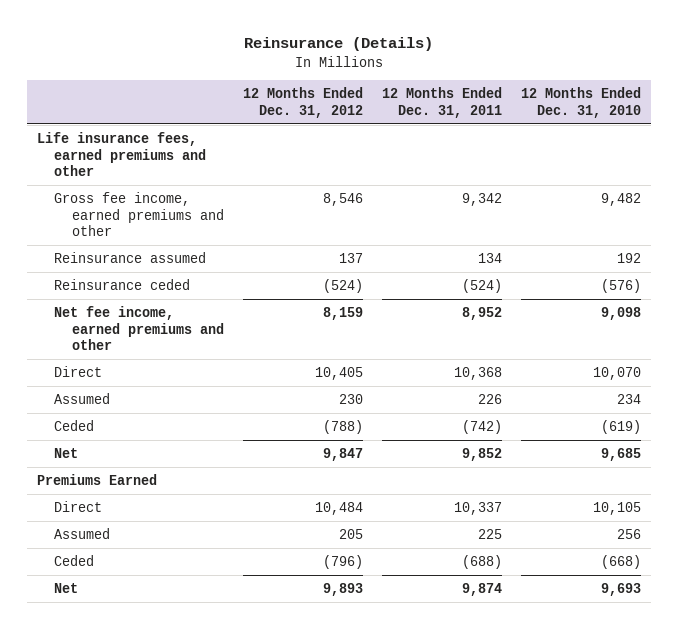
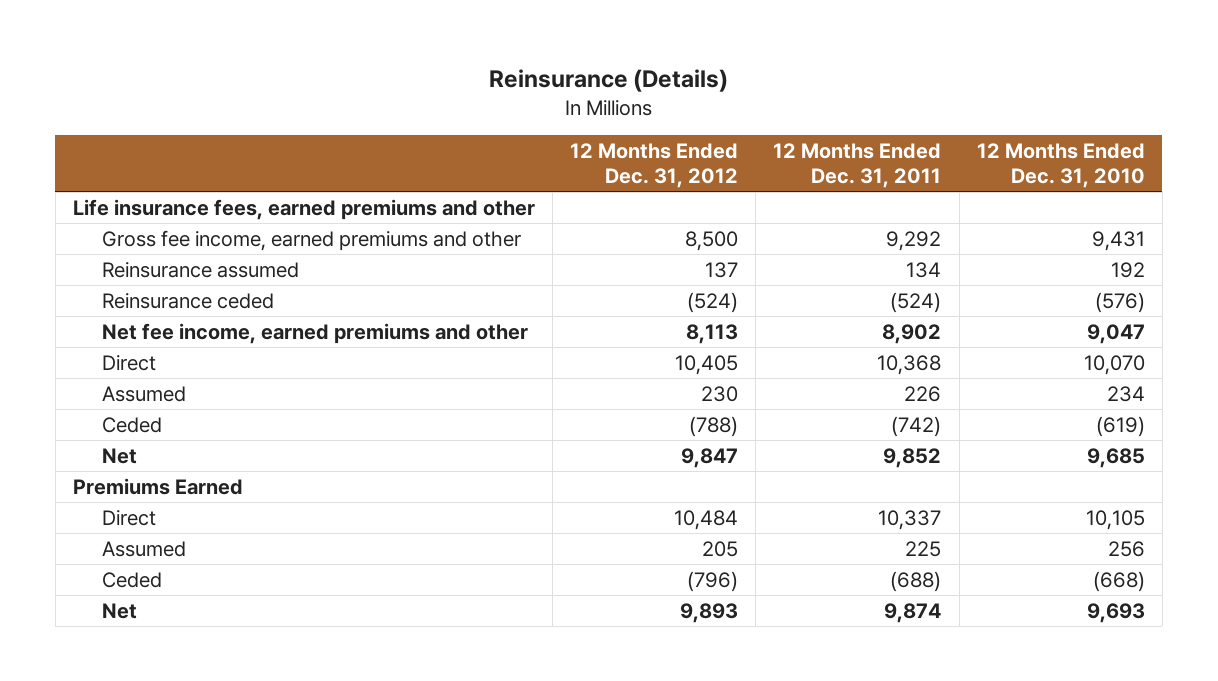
- Gross fee income, earned premiums and other | 8,546 | 9,342 | 9,482
+ Gross fee income, earned premiums and other | 8,500 | 9,292 | 9,431
- Net fee income, earned premiums and other | 8,159 | 8,952 | 9,098
+ Net fee income, earned premiums and other | 8,113 | 8,902 | 9,047

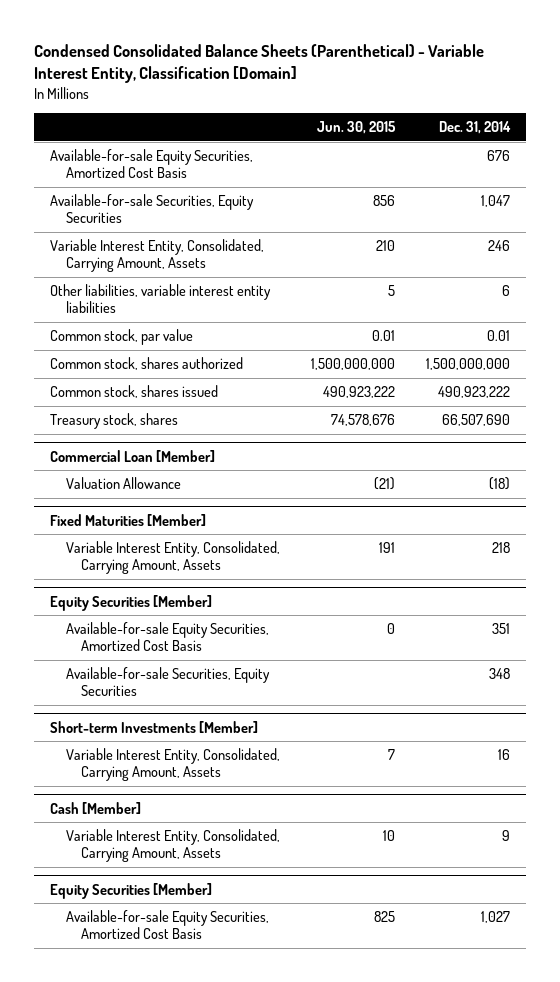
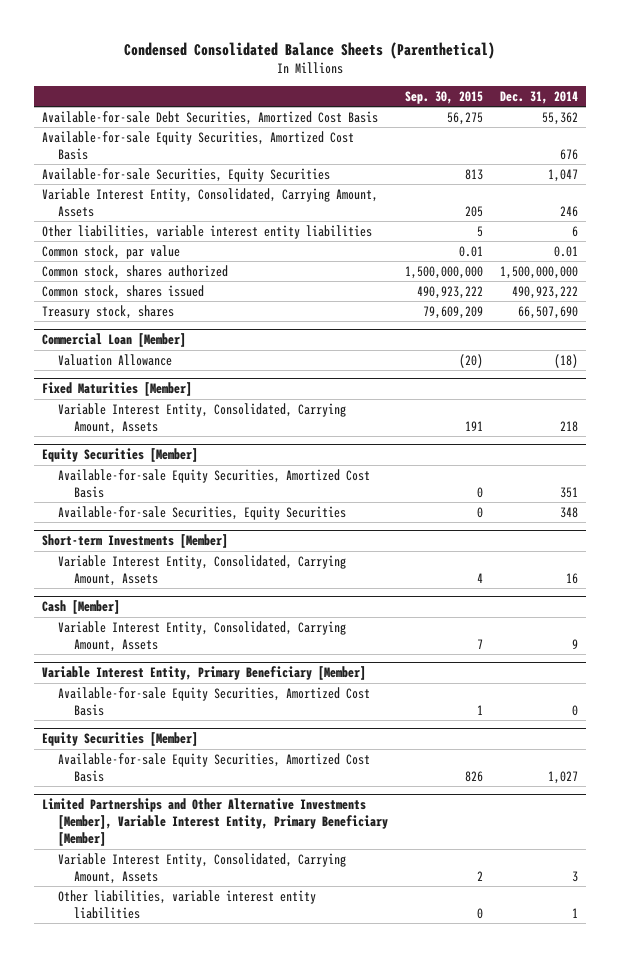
- Condensed Consolidated Balance Sheets (Parenthetical) - Variable Interest Entity, Classification [Domain]
+ Condensed Consolidated Balance Sheets (Parenthetical)
- | Jun. 30, 2015 | Dec. 31, 2014
+ | Sep. 30, 2015 | Dec. 31, 2014
+ Available-for-sale Debt Securities, Amortized Cost Basis | 56,275 | 55,362
+ Variable Interest Entity, Primary Beneficiary [Member]
+ Available-for-sale Equity Securities, Amortized Cost Basis | 1 | 0
+ Limited Partnerships and Other Alternative Investments [Member], Variable Interest Entity, Primary Beneficiary [Member]
+ Variable Interest Entity, Consolidated, Carrying Amount, Assets | 2 | 3
+ Other liabilities, variable interest entity liabilities | 0 | 1

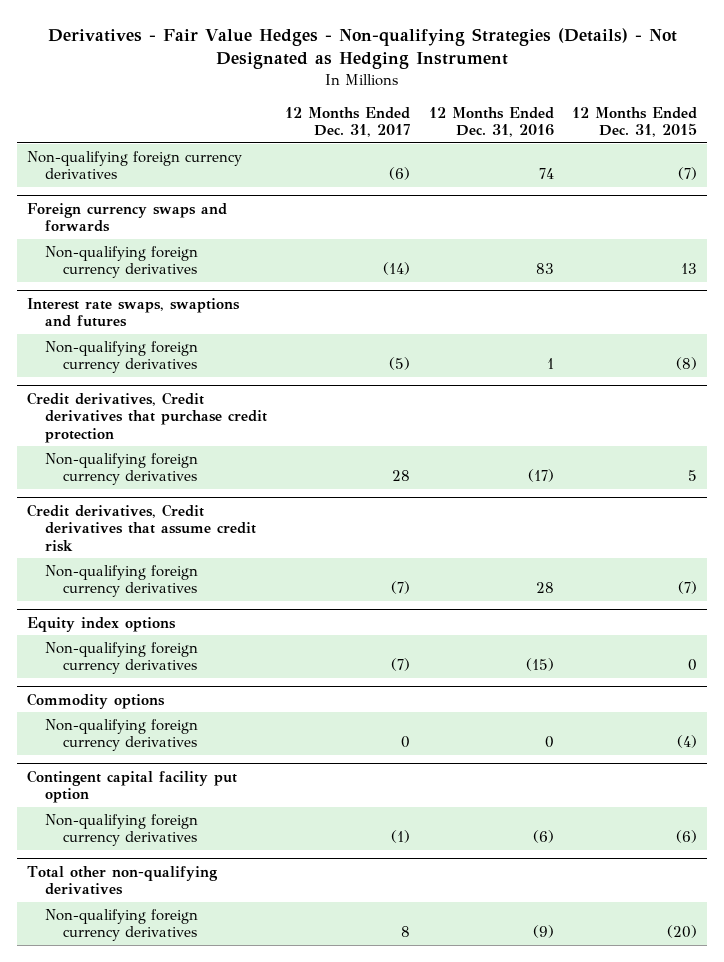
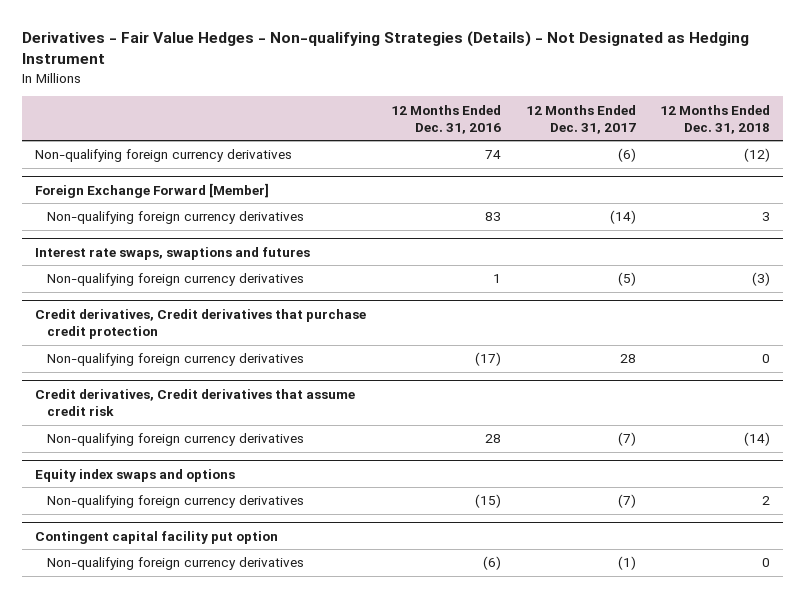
- | 12 Months Ended Dec. 31, 2017 | 12 Months Ended Dec. 31, 2016 | 12 Months Ended Dec. 31, 2015
+ | 12 Months Ended Dec. 31, 2016 | 12 Months Ended Dec. 31, 2017 | 12 Months Ended Dec. 31, 2018
- Foreign currency swaps and forwards
+ Foreign Exchange Forward [Member]
- Equity index options
+ Equity index swaps and options
- Commodity options
- Non-qualifying foreign currency derivatives | 0 | 0 | (4)
- Total other non-qualifying derivatives
- Non-qualifying foreign currency derivatives | 8 | (9) | (20)

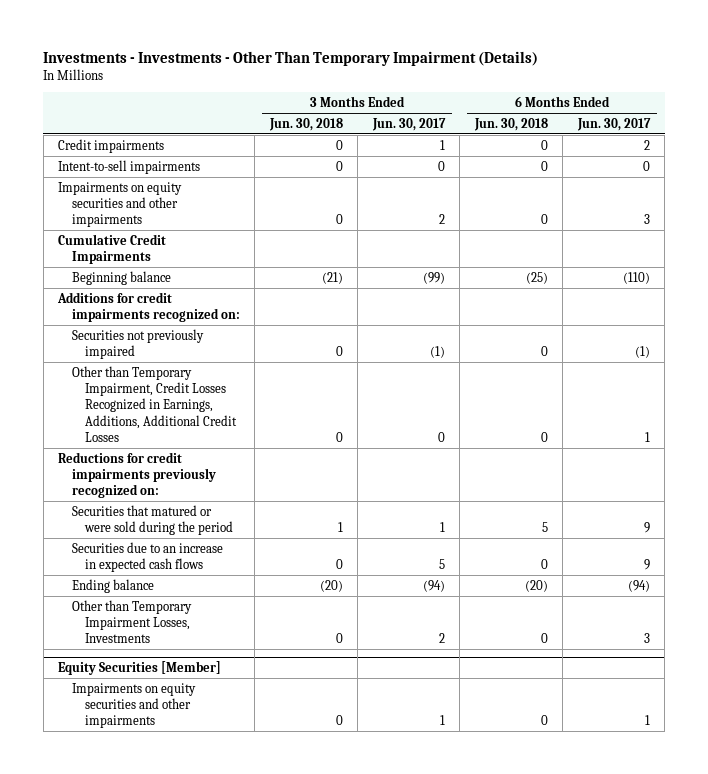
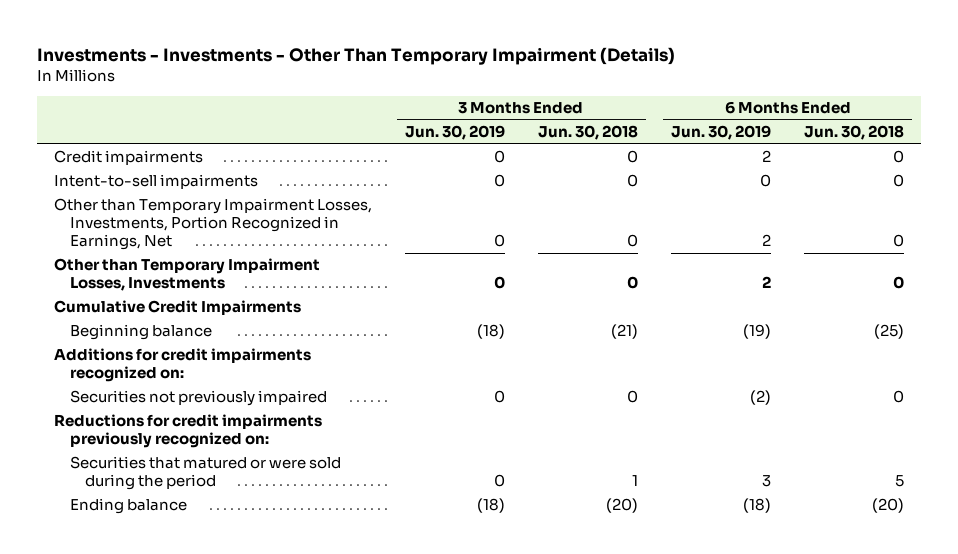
- | 3 Months Ended Jun. 30, 2018 | 3 Months Ended Jun. 30, 2017 | 6 Months Ended Jun. 30, 2018 | 6 Months Ended Jun. 30, 2017
+ | 3 Months Ended Jun. 30, 2019 | 3 Months Ended Jun. 30, 2018 | 6 Months Ended Jun. 30, 2019 | 6 Months Ended Jun. 30, 2018
- Impairments on equity securities and other impairments | 0 | 2 | 0 | 3
+ Other than Temporary Impairment Losses, Investments, Portion Recognized in Earnings, Net | 0 | 0 | 2 | 0
moved up: Other than Temporary Impairment Losses, Investments | 0 | 0 | 2 | 0
- Other than Temporary Impairment, Credit Losses Recognized in Earnings, Additions, Additional Credit Losses | 0 | 0 | 0 | 1
- Securities due to an increase in expected cash flows | 0 | 5 | 0 | 9
- Equity Securities [Member]
- Impairments on equity securities and other impairments | 0 | 1 | 0 | 1

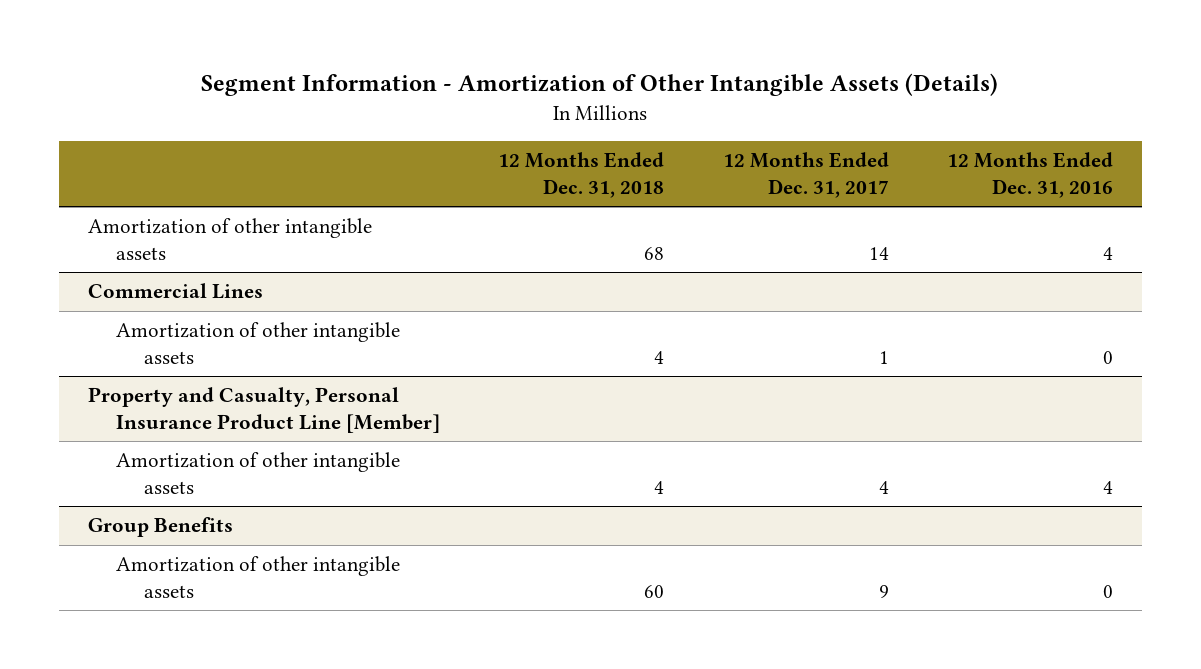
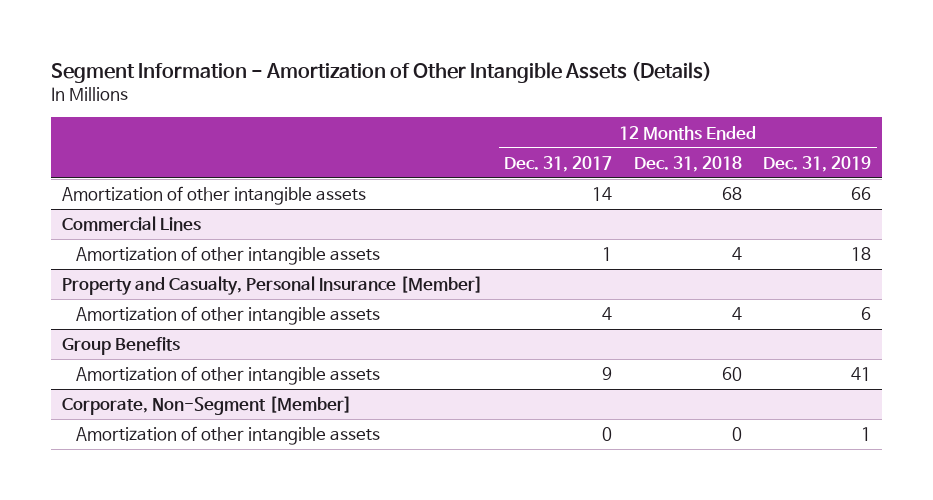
- | 12 Months Ended Dec. 31, 2018 | 12 Months Ended Dec. 31, 2017 | 12 Months Ended Dec. 31, 2016
+ | 12 Months Ended Dec. 31, 2017 | 12 Months Ended Dec. 31, 2018 | 12 Months Ended Dec. 31, 2019
- Property and Casualty, Personal Insurance Product Line [Member]
+ Property and Casualty, Personal Insurance [Member]
+ Corporate, Non-Segment [Member]
+ Amortization of other intangible assets | 0 | 0 | 1

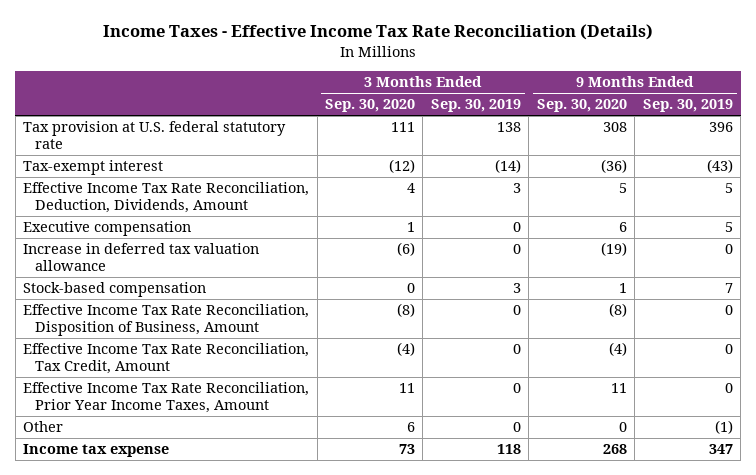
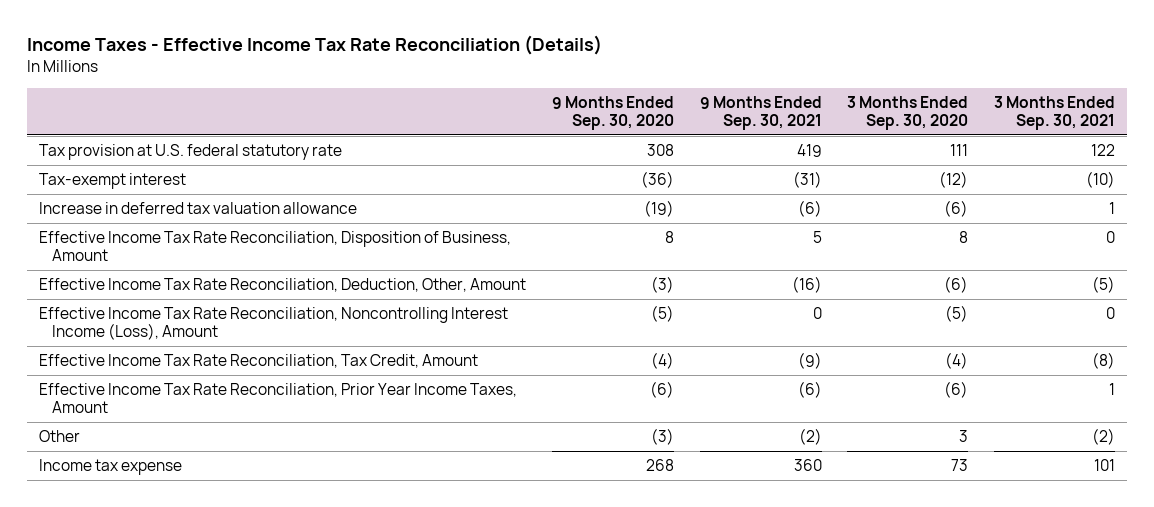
- | 3 Months Ended Sep. 30, 2020 | 3 Months Ended Sep. 30, 2019 | 9 Months Ended Sep. 30, 2020 | 9 Months Ended Sep. 30, 2019
+ | 9 Months Ended Sep. 30, 2020 | 9 Months Ended Sep. 30, 2021 | 3 Months Ended Sep. 30, 2020 | 3 Months Ended Sep. 30, 2021
- Effective Income Tax Rate Reconciliation, Deduction, Dividends, Amount | 4 | 3 | 5 | 5
- Executive compensation | 1 | 0 | 6 | 5
- Stock-based compensation | 0 | 3 | 1 | 7
- Effective Income Tax Rate Reconciliation, Disposition of Business, Amount | (8) | 0 | (8) | 0
+ Effective Income Tax Rate Reconciliation, Disposition of Business, Amount | 8 | 5 | 8 | 0
+ Effective Income Tax Rate Reconciliation, Deduction, Other, Amount | (3) | (16) | (6) | (5)
+ Effective Income Tax Rate Reconciliation, Noncontrolling Interest Income (Loss), Amount | (5) | 0 | (5) | 0
- Effective Income Tax Rate Reconciliation, Prior Year Income Taxes, Amount | 11 | 0 | 11 | 0
- Other | 6 | 0 | 0 | (1)
+ Effective Income Tax Rate Reconciliation, Prior Year Income Taxes, Amount | (6) | (6) | (6) | 1
+ Other | (3) | (2) | 3 | (2)

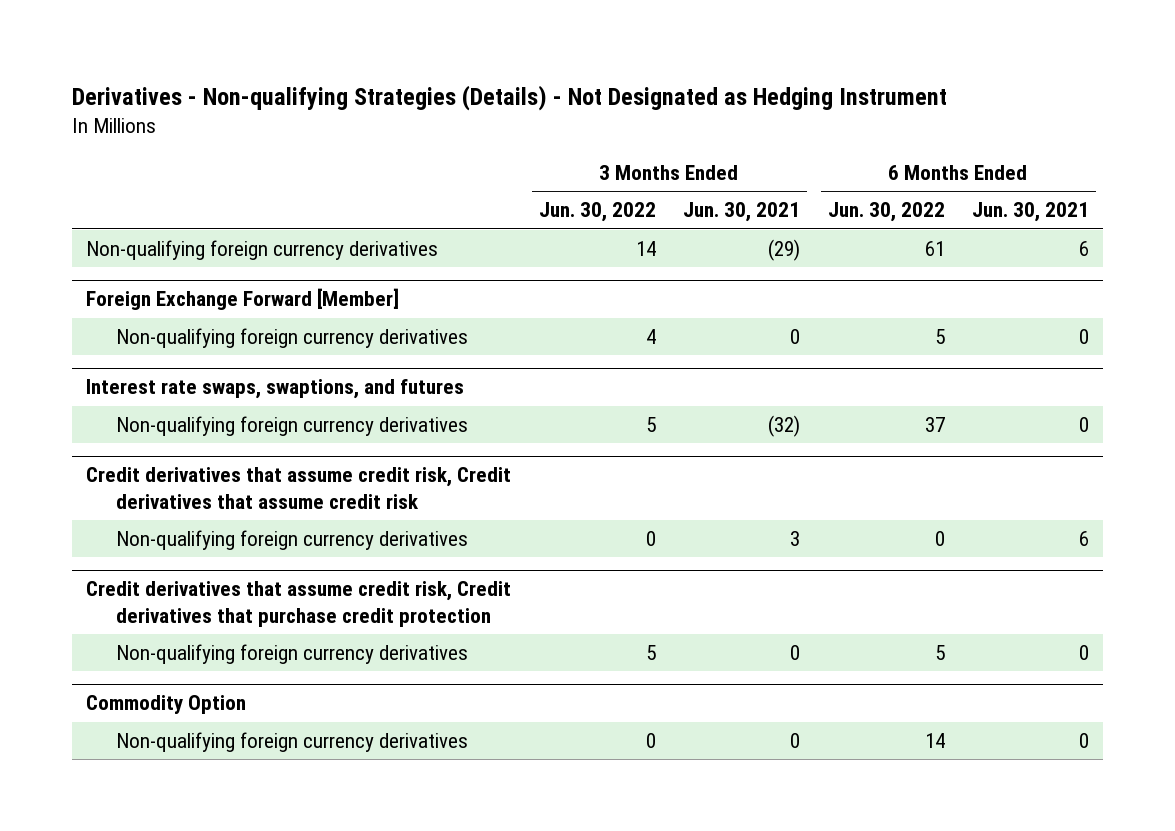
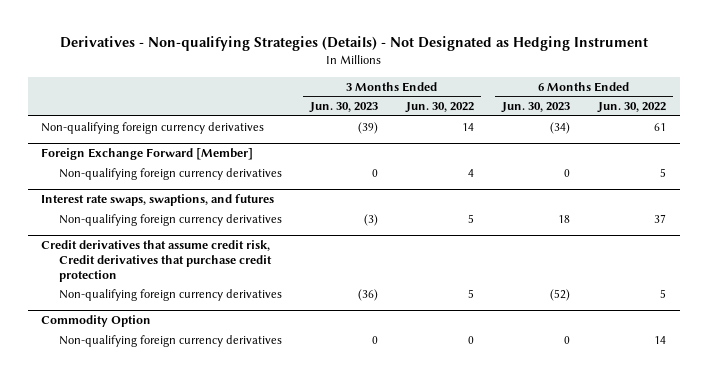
- | 3 Months Ended Jun. 30, 2022 | 3 Months Ended Jun. 30, 2021 | 6 Months Ended Jun. 30, 2022 | 6 Months Ended Jun. 30, 2021
+ | 3 Months Ended Jun. 30, 2023 | 3 Months Ended Jun. 30, 2022 | 6 Months Ended Jun. 30, 2023 | 6 Months Ended Jun. 30, 2022
- Credit derivatives that assume credit risk, Credit derivatives that assume credit risk
- Non-qualifying foreign currency derivatives | 0 | 3 | 0 | 6

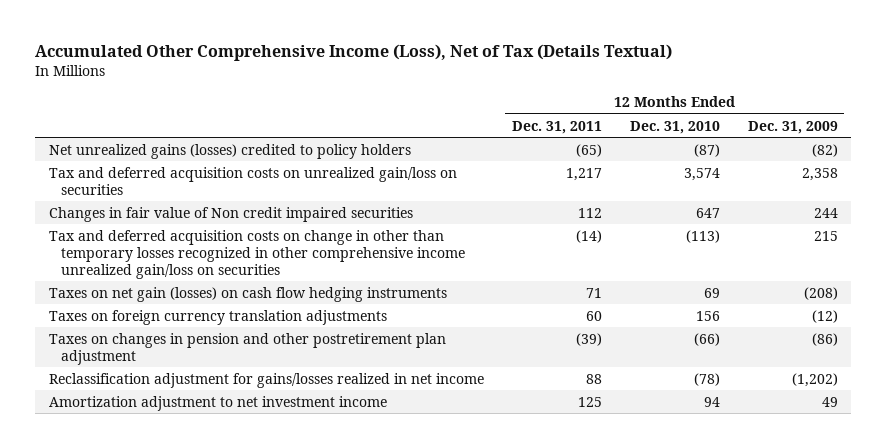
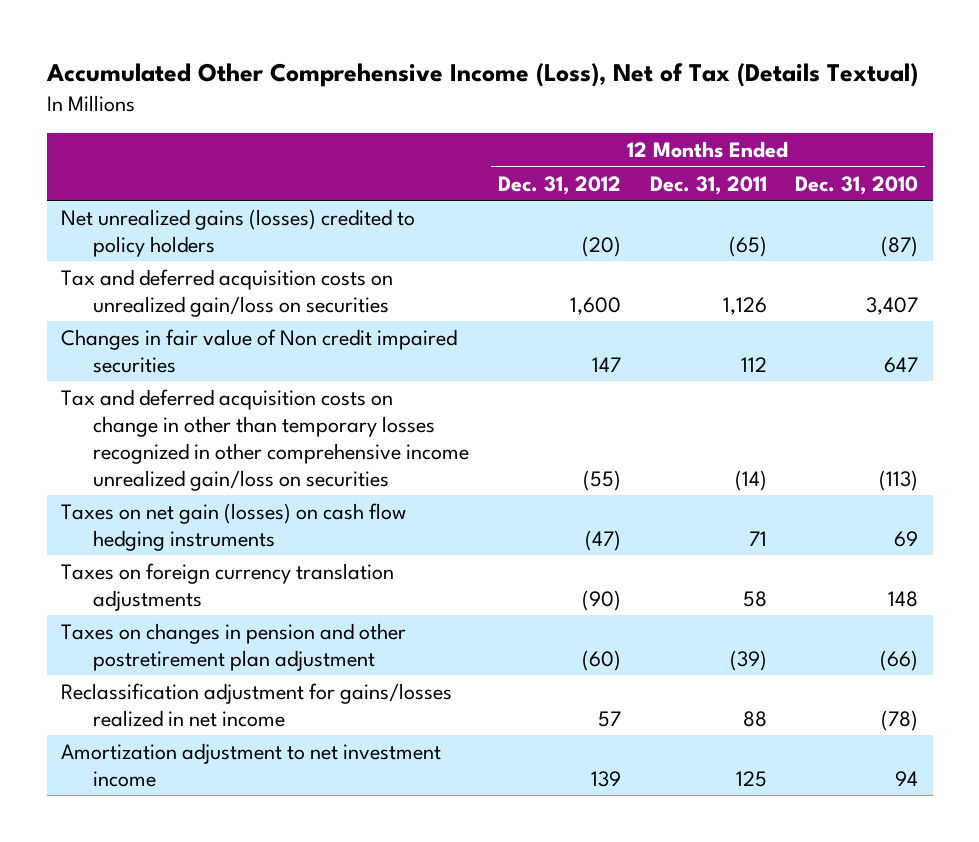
- | 12 Months Ended Dec. 31, 2011 | 12 Months Ended Dec. 31, 2010 | 12 Months Ended Dec. 31, 2009
+ | 12 Months Ended Dec. 31, 2012 | 12 Months Ended Dec. 31, 2011 | 12 Months Ended Dec. 31, 2010
- Tax and deferred acquisition costs on unrealized gain/loss on securities | 1,217 | 3,574 | 2,358
+ Tax and deferred acquisition costs on unrealized gain/loss on securities | 1,600 | 1,126 | 3,407
- Taxes on foreign currency translation adjustments | 60 | 156 | (12)
+ Taxes on foreign currency translation adjustments | (90) | 58 | 148

